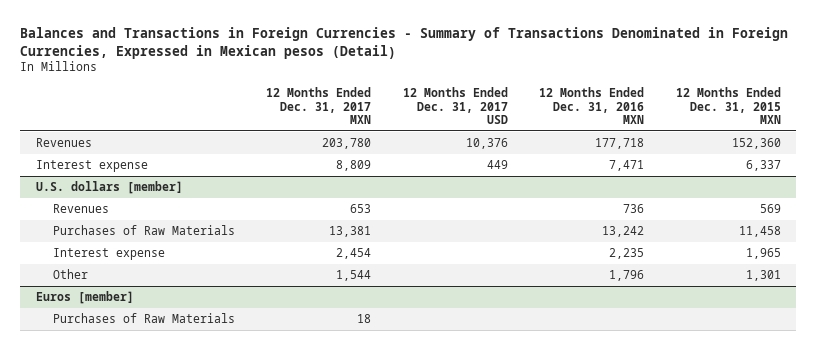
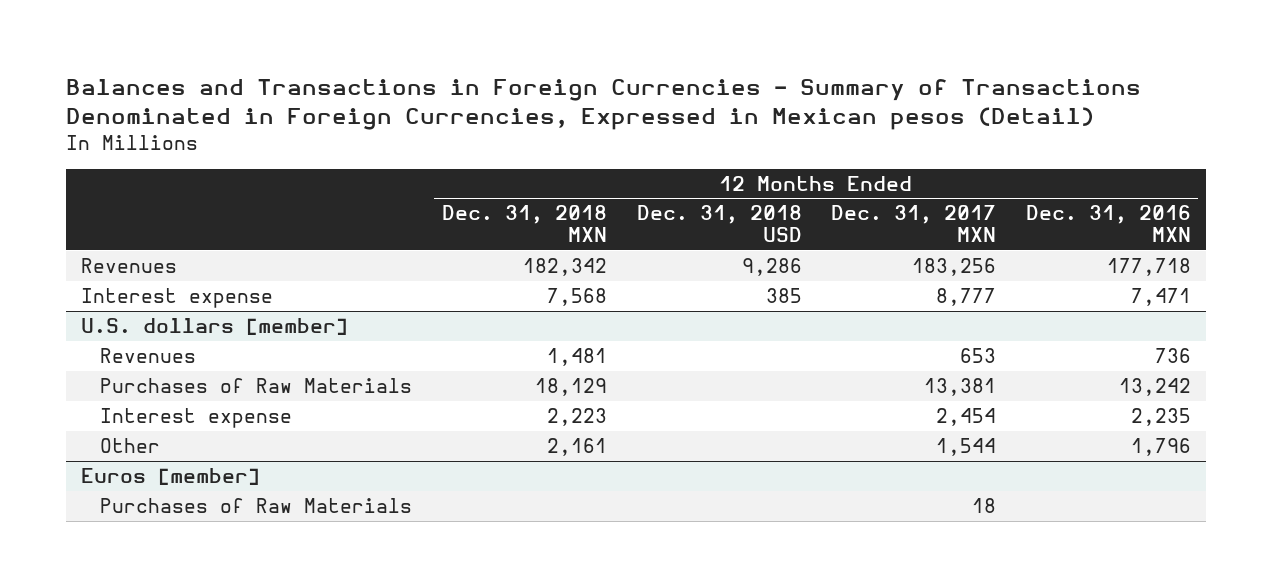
- | 12 Months Ended Dec. 31, 2017 MXN | 12 Months Ended Dec. 31, 2017 USD | 12 Months Ended Dec. 31, 2016 MXN | 12 Months Ended Dec. 31, 2015 MXN
+ | 12 Months Ended Dec. 31, 2018 MXN | 12 Months Ended Dec. 31, 2018 USD | 12 Months Ended Dec. 31, 2017 MXN | 12 Months Ended Dec. 31, 2016 MXN
- Revenues | 203,780 | 10,376 | 177,718 | 152,360
- Interest expense | 8,809 | 449 | 7,471 | 6,337
+ Revenues | 182,342 | 9,286 | 183,256 | 177,718
+ Interest expense | 7,568 | 385 | 8,777 | 7,471

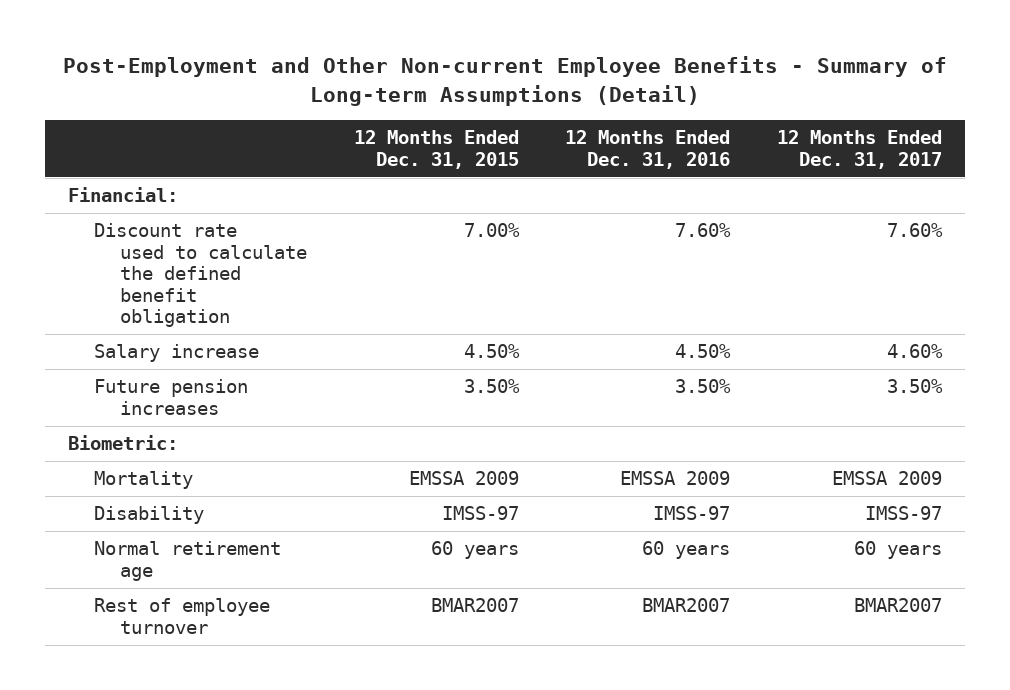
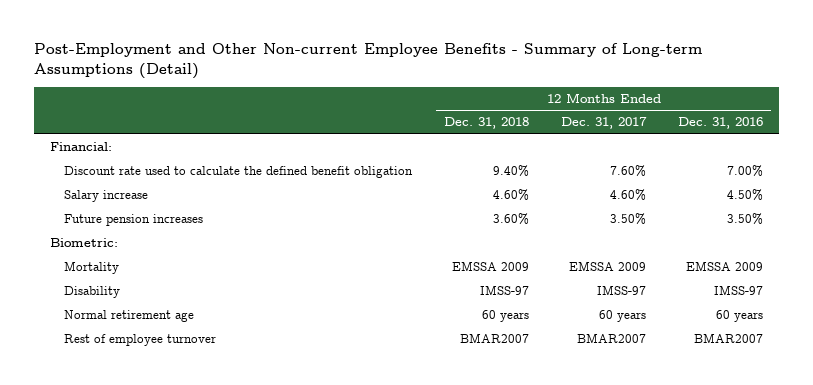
- | 12 Months Ended Dec. 31, 2015 | 12 Months Ended Dec. 31, 2016 | 12 Months Ended Dec. 31, 2017
+ | 12 Months Ended Dec. 31, 2018 | 12 Months Ended Dec. 31, 2017 | 12 Months Ended Dec. 31, 2016
- Discount rate used to calculate the defined benefit obligation | 7.00% | 7.60% | 7.60%
+ Discount rate used to calculate the defined benefit obligation | 9.40% | 7.60% | 7.00%

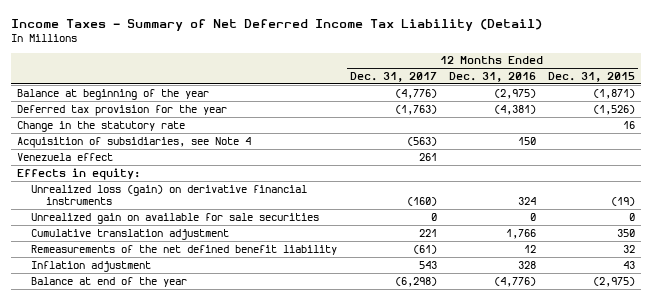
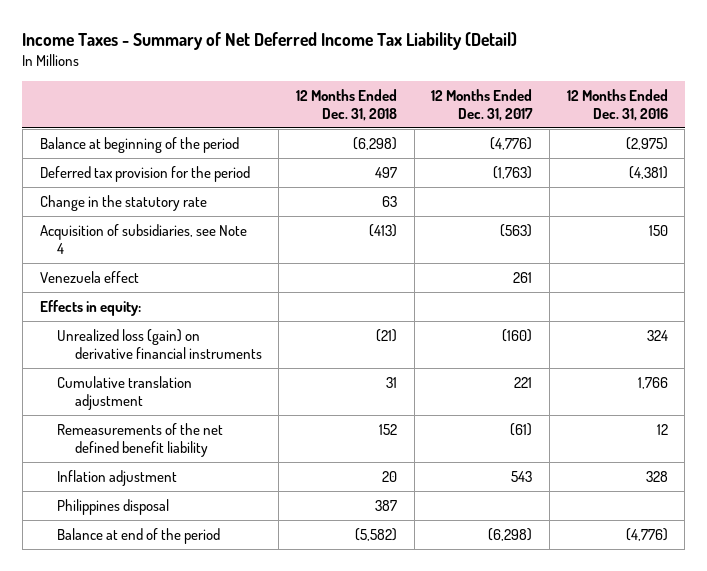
- | 12 Months Ended Dec. 31, 2017 | 12 Months Ended Dec. 31, 2016 | 12 Months Ended Dec. 31, 2015
+ | 12 Months Ended Dec. 31, 2018 | 12 Months Ended Dec. 31, 2017 | 12 Months Ended Dec. 31, 2016
- Balance at beginning of the year | (4,776) | (2,975) | (1,871)
- Deferred tax provision for the year | (1,763) | (4,381) | (1,526)
+ Balance at beginning of the period | (6,298) | (4,776) | (2,975)
+ Deferred tax provision for the period | 497 | (1,763) | (4,381)
- Unrealized gain on available for sale securities | 0 | 0 | 0
- Balance at end of the year | (6,298) | (4,776) | (2,975)
+ Philippines disposal | 387 | |
+ Balance at end of the period | (5,582) | (6,298) | (4,776)

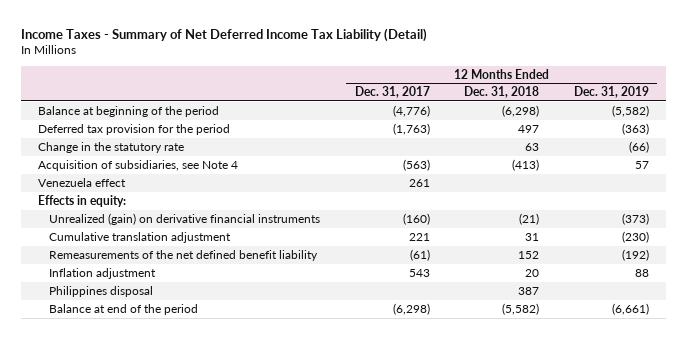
- | 12 Months Ended Dec. 31, 2018 | 12 Months Ended Dec. 31, 2017 | 12 Months Ended Dec. 31, 2016
+ | 12 Months Ended Dec. 31, 2017 | 12 Months Ended Dec. 31, 2018 | 12 Months Ended Dec. 31, 2019
- Unrealized loss (gain) on derivative financial instruments | (21) | (160) | 324
+ Unrealized (gain) on derivative financial instruments | (160) | (21) | (373)

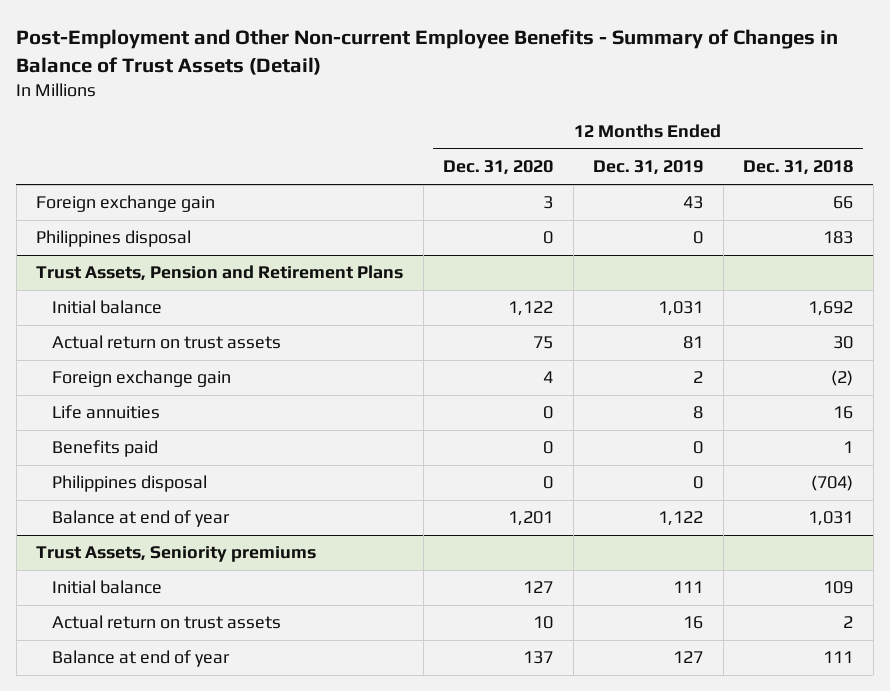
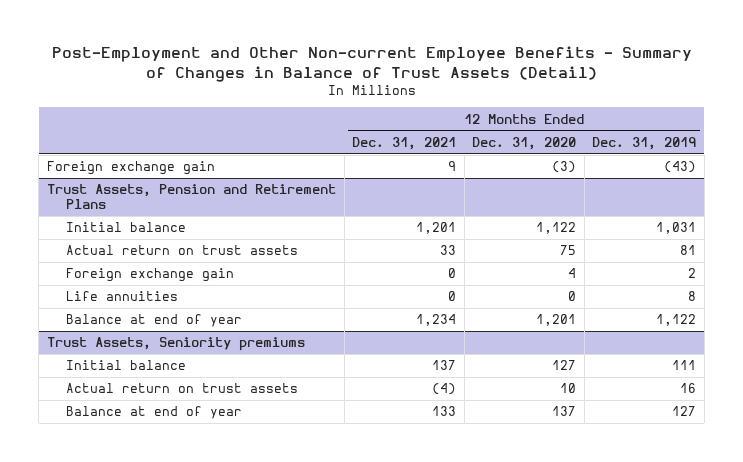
- | 12 Months Ended Dec. 31, 2020 | 12 Months Ended Dec. 31, 2019 | 12 Months Ended Dec. 31, 2018
+ | 12 Months Ended Dec. 31, 2021 | 12 Months Ended Dec. 31, 2020 | 12 Months Ended Dec. 31, 2019
- Foreign exchange gain | 3 | 43 | 66
- Philippines disposal | 0 | 0 | 183
+ Foreign exchange gain | 9 | (3) | (43)
@ Trust Assets, Pension and Retirement Plans
- Benefits paid | 0 | 0 | 1
- Philippines disposal | 0 | 0 | (704)

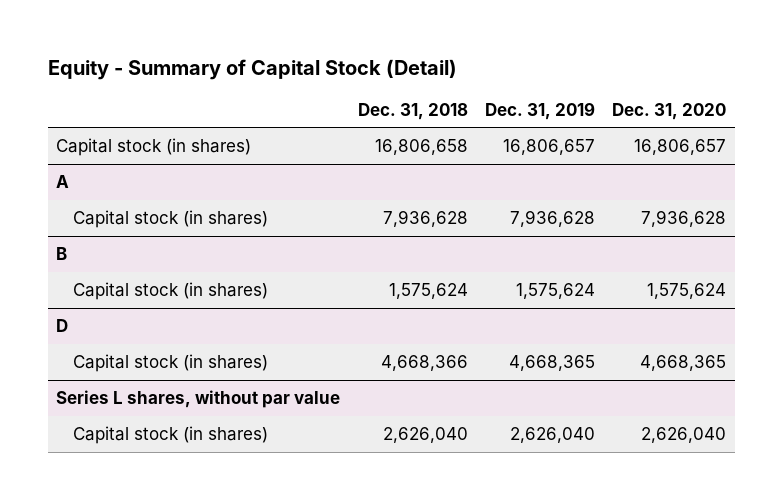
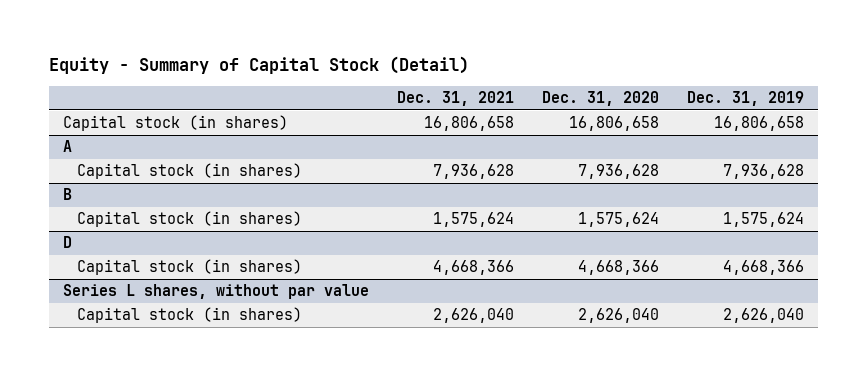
- | Dec. 31, 2018 | Dec. 31, 2019 | Dec. 31, 2020
+ | Dec. 31, 2021 | Dec. 31, 2020 | Dec. 31, 2019
- Capital stock (in shares) | 16,806,658 | 16,806,657 | 16,806,657
+ Capital stock (in shares) | 16,806,658 | 16,806,658 | 16,806,658
@ D
- Capital stock (in shares) | 4,668,366 | 4,668,365 | 4,668,365
+ Capital stock (in shares) | 4,668,366 | 4,668,366 | 4,668,366

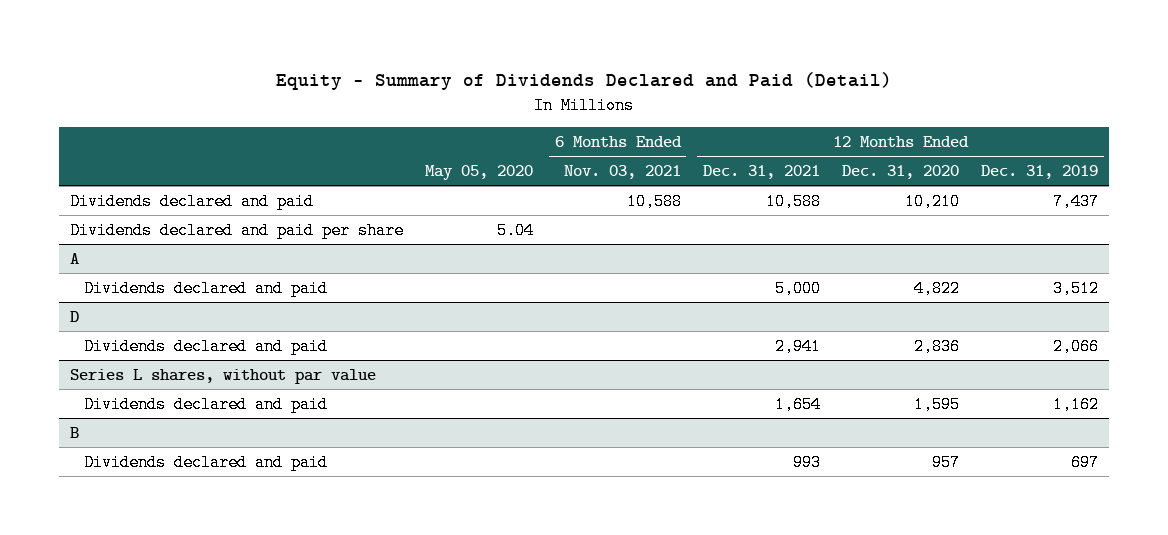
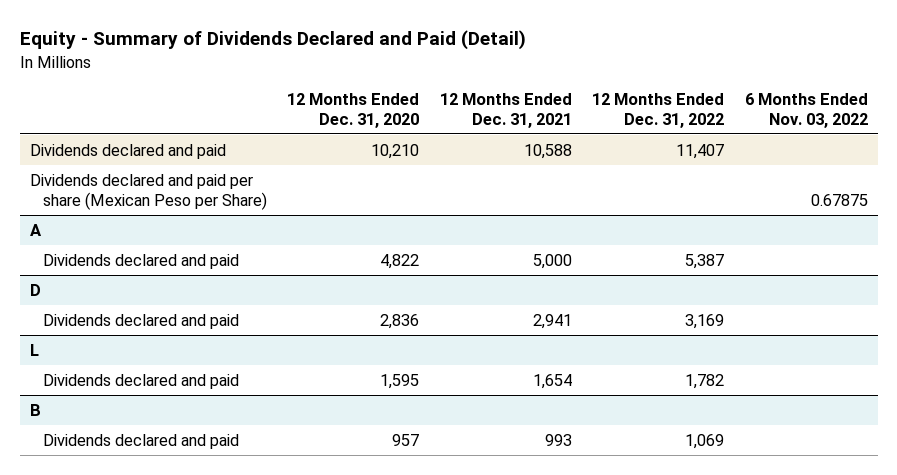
- | May 05, 2020 | 6 Months Ended Nov. 03, 2021 | 12 Months Ended Dec. 31, 2021 | 12 Months Ended Dec. 31, 2020 | 12 Months Ended Dec. 31, 2019
+ | 12 Months Ended Dec. 31, 2020 | 12 Months Ended Dec. 31, 2021 | 12 Months Ended Dec. 31, 2022 | 6 Months Ended Nov. 03, 2022
- Dividends declared and paid per share | 5.04 | | | |
+ Dividends declared and paid per share (Mexican Peso per Share) | | | | 0.67875
- Series L shares, without par value
+ L

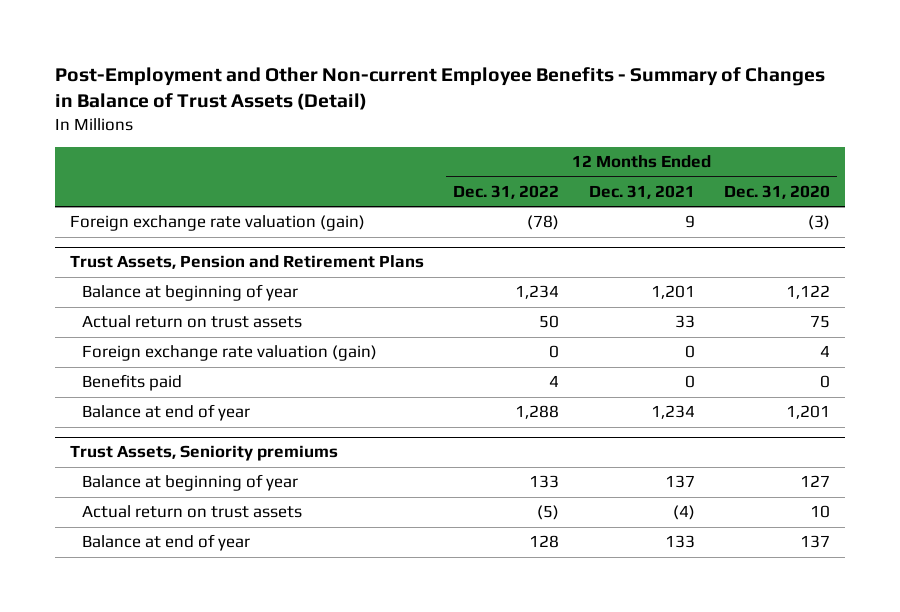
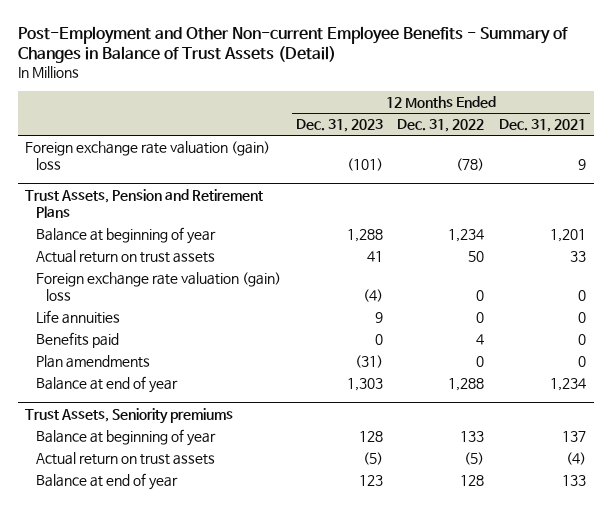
- | 12 Months Ended Dec. 31, 2022 | 12 Months Ended Dec. 31, 2021 | 12 Months Ended Dec. 31, 2020
+ | 12 Months Ended Dec. 31, 2023 | 12 Months Ended Dec. 31, 2022 | 12 Months Ended Dec. 31, 2021
- Foreign exchange rate valuation (gain) | (78) | 9 | (3)
+ Foreign exchange rate valuation (gain) loss | (101) | (78) | 9
@ Trust Assets, Pension and Retirement Plans
- Foreign exchange rate valuation (gain) | 0 | 0 | 4
+ Foreign exchange rate valuation (gain) loss | (4) | 0 | 0
+ Life annuities | 9 | 0 | 0
+ Plan amendments | (31) | 0 | 0

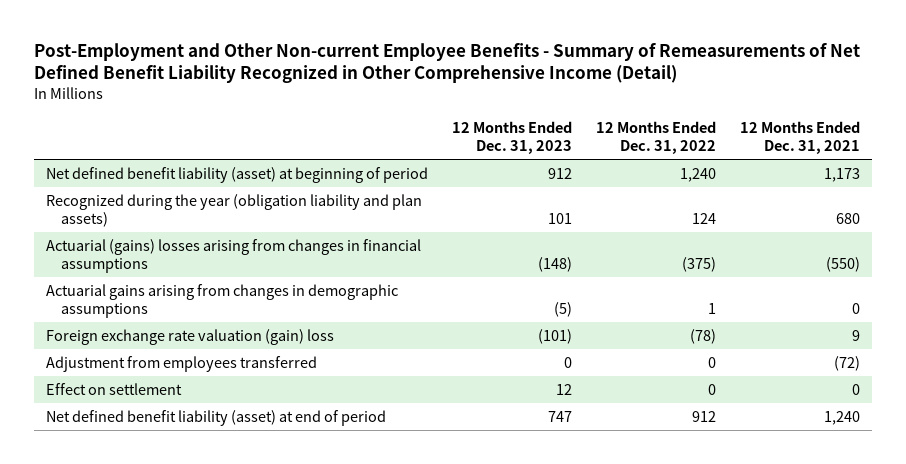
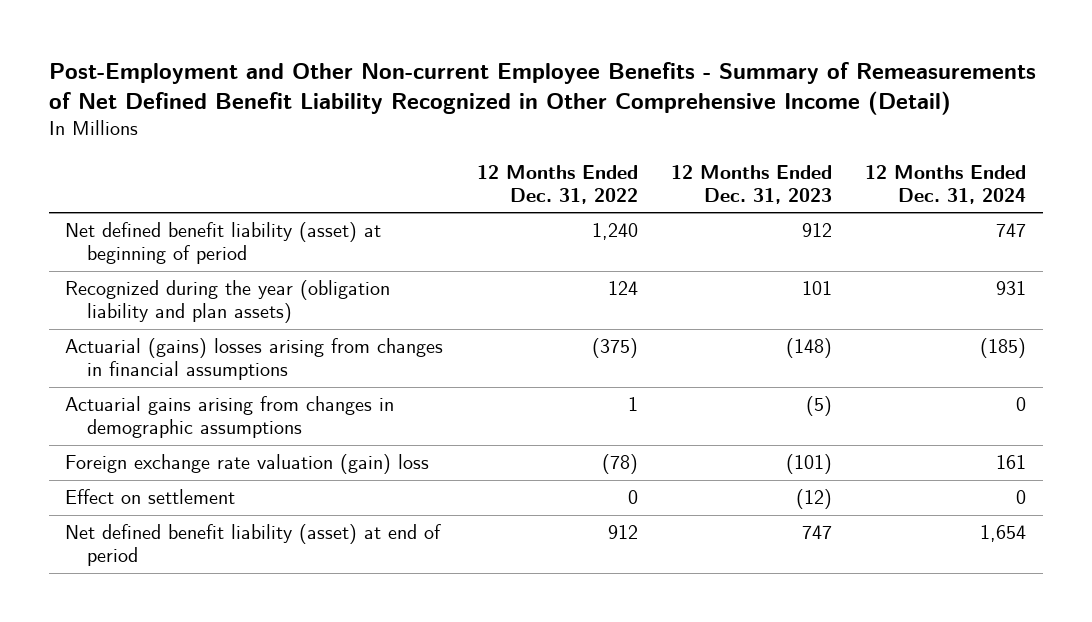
- | 12 Months Ended Dec. 31, 2023 | 12 Months Ended Dec. 31, 2022 | 12 Months Ended Dec. 31, 2021
+ | 12 Months Ended Dec. 31, 2022 | 12 Months Ended Dec. 31, 2023 | 12 Months Ended Dec. 31, 2024
- Adjustment from employees transferred | 0 | 0 | (72)
- Effect on settlement | 12 | 0 | 0
+ Effect on settlement | 0 | (12) | 0

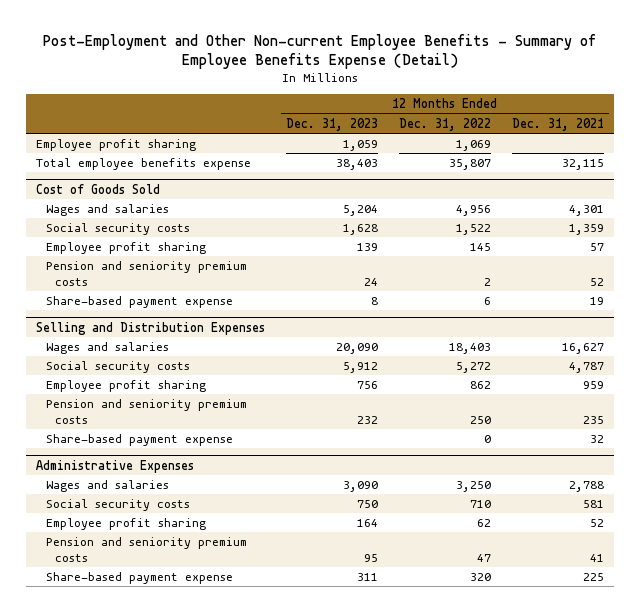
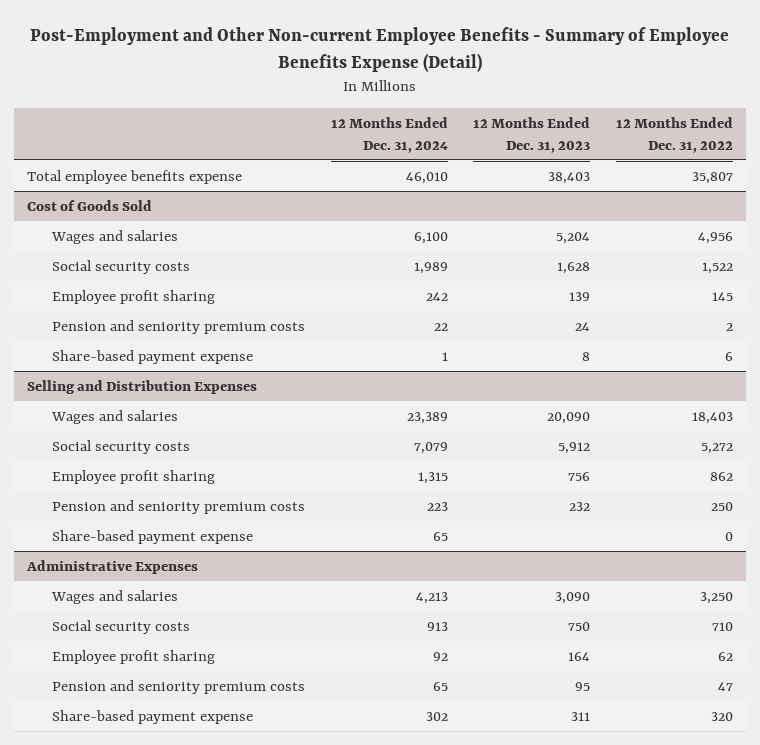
- | 12 Months Ended Dec. 31, 2023 | 12 Months Ended Dec. 31, 2022 | 12 Months Ended Dec. 31, 2021
+ | 12 Months Ended Dec. 31, 2024 | 12 Months Ended Dec. 31, 2023 | 12 Months Ended Dec. 31, 2022
- Employee profit sharing | 1,059 | 1,069 |

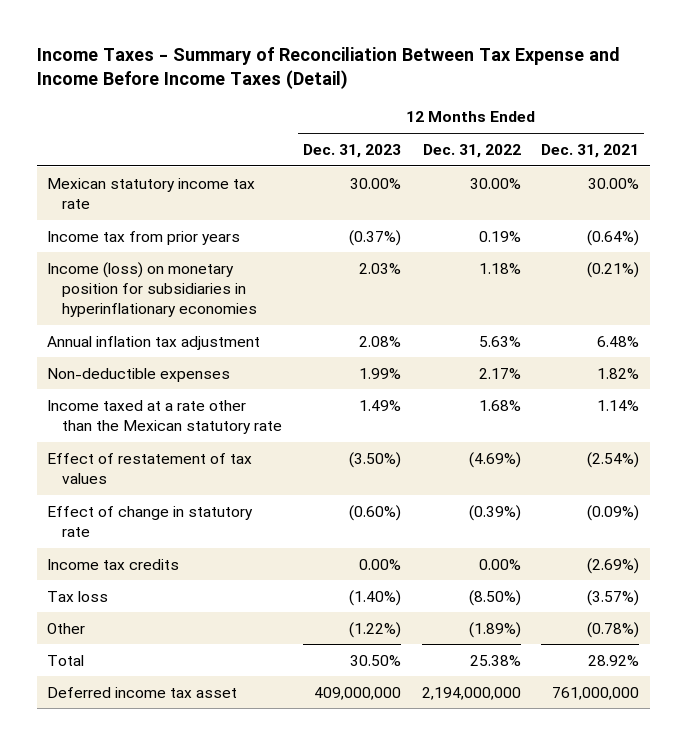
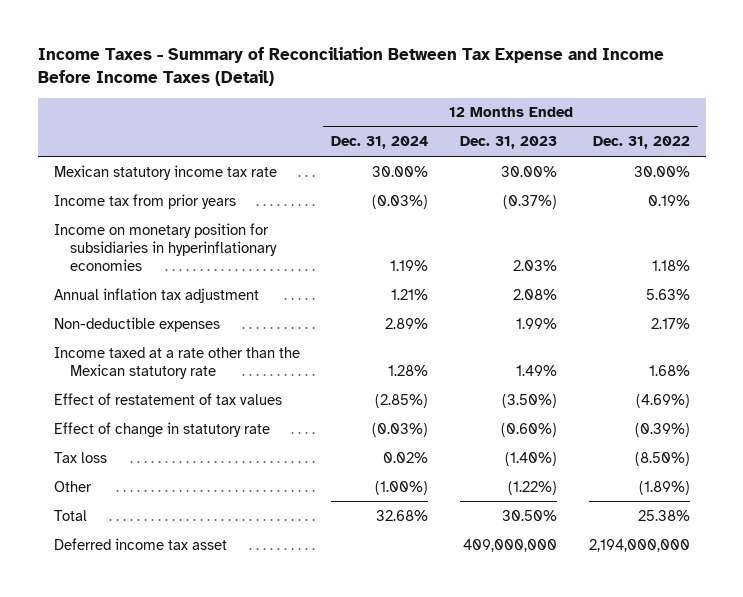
- | 12 Months Ended Dec. 31, 2023 | 12 Months Ended Dec. 31, 2022 | 12 Months Ended Dec. 31, 2021
+ | 12 Months Ended Dec. 31, 2024 | 12 Months Ended Dec. 31, 2023 | 12 Months Ended Dec. 31, 2022
- Income (loss) on monetary position for subsidiaries in hyperinflationary economies | 2.03% | 1.18% | (0.21%)
+ Income on monetary position for subsidiaries in hyperinflationary economies | 1.19% | 2.03% | 1.18%
- Income tax credits | 0.00% | 0.00% | (2.69%)

